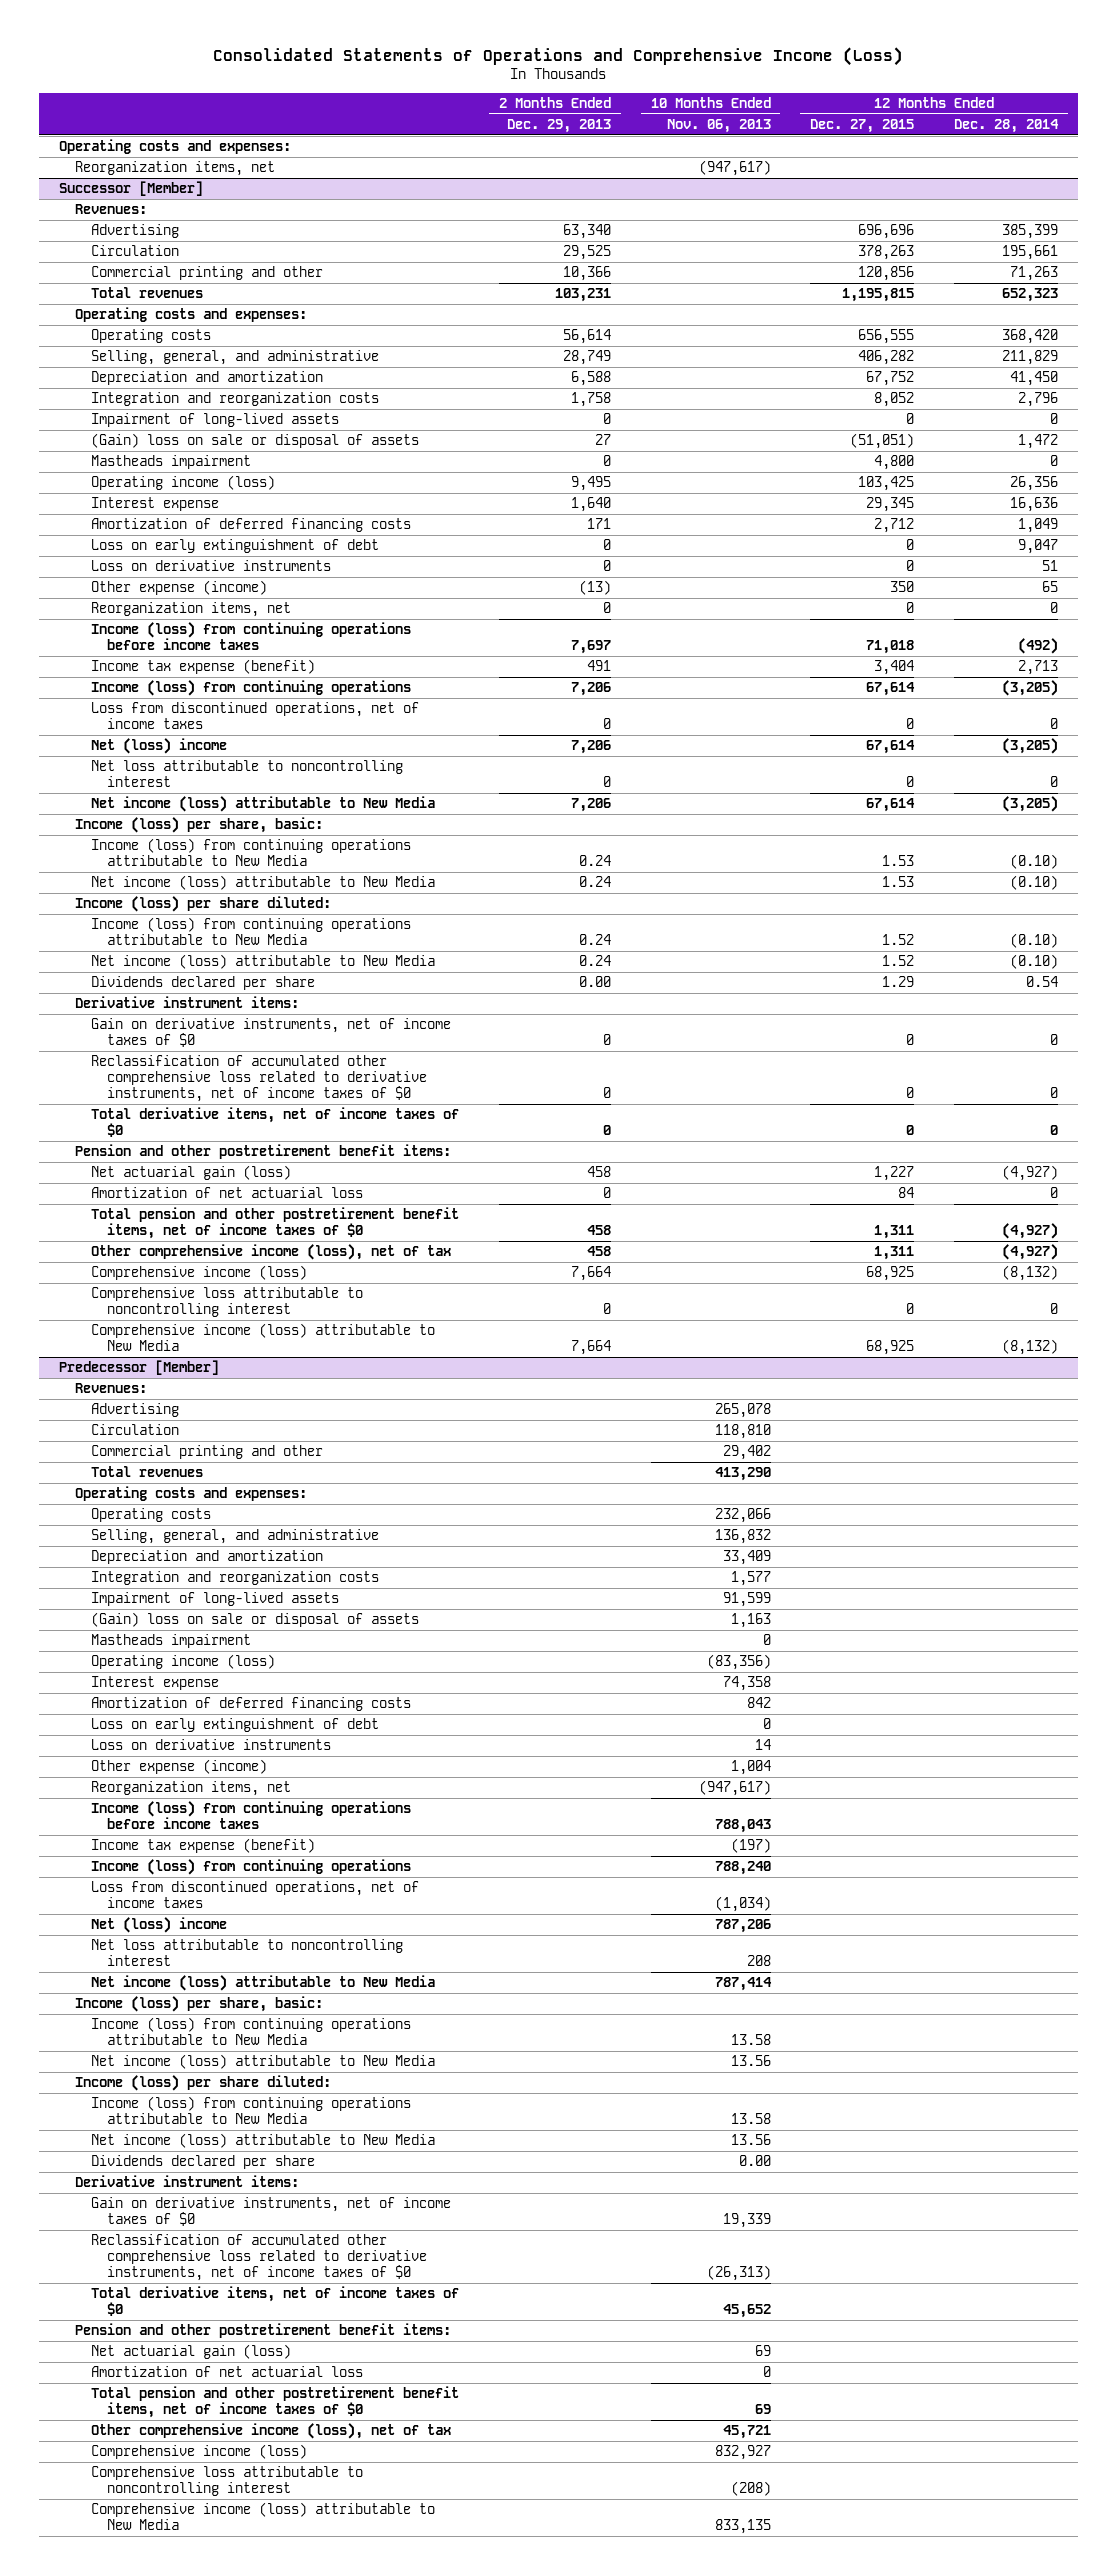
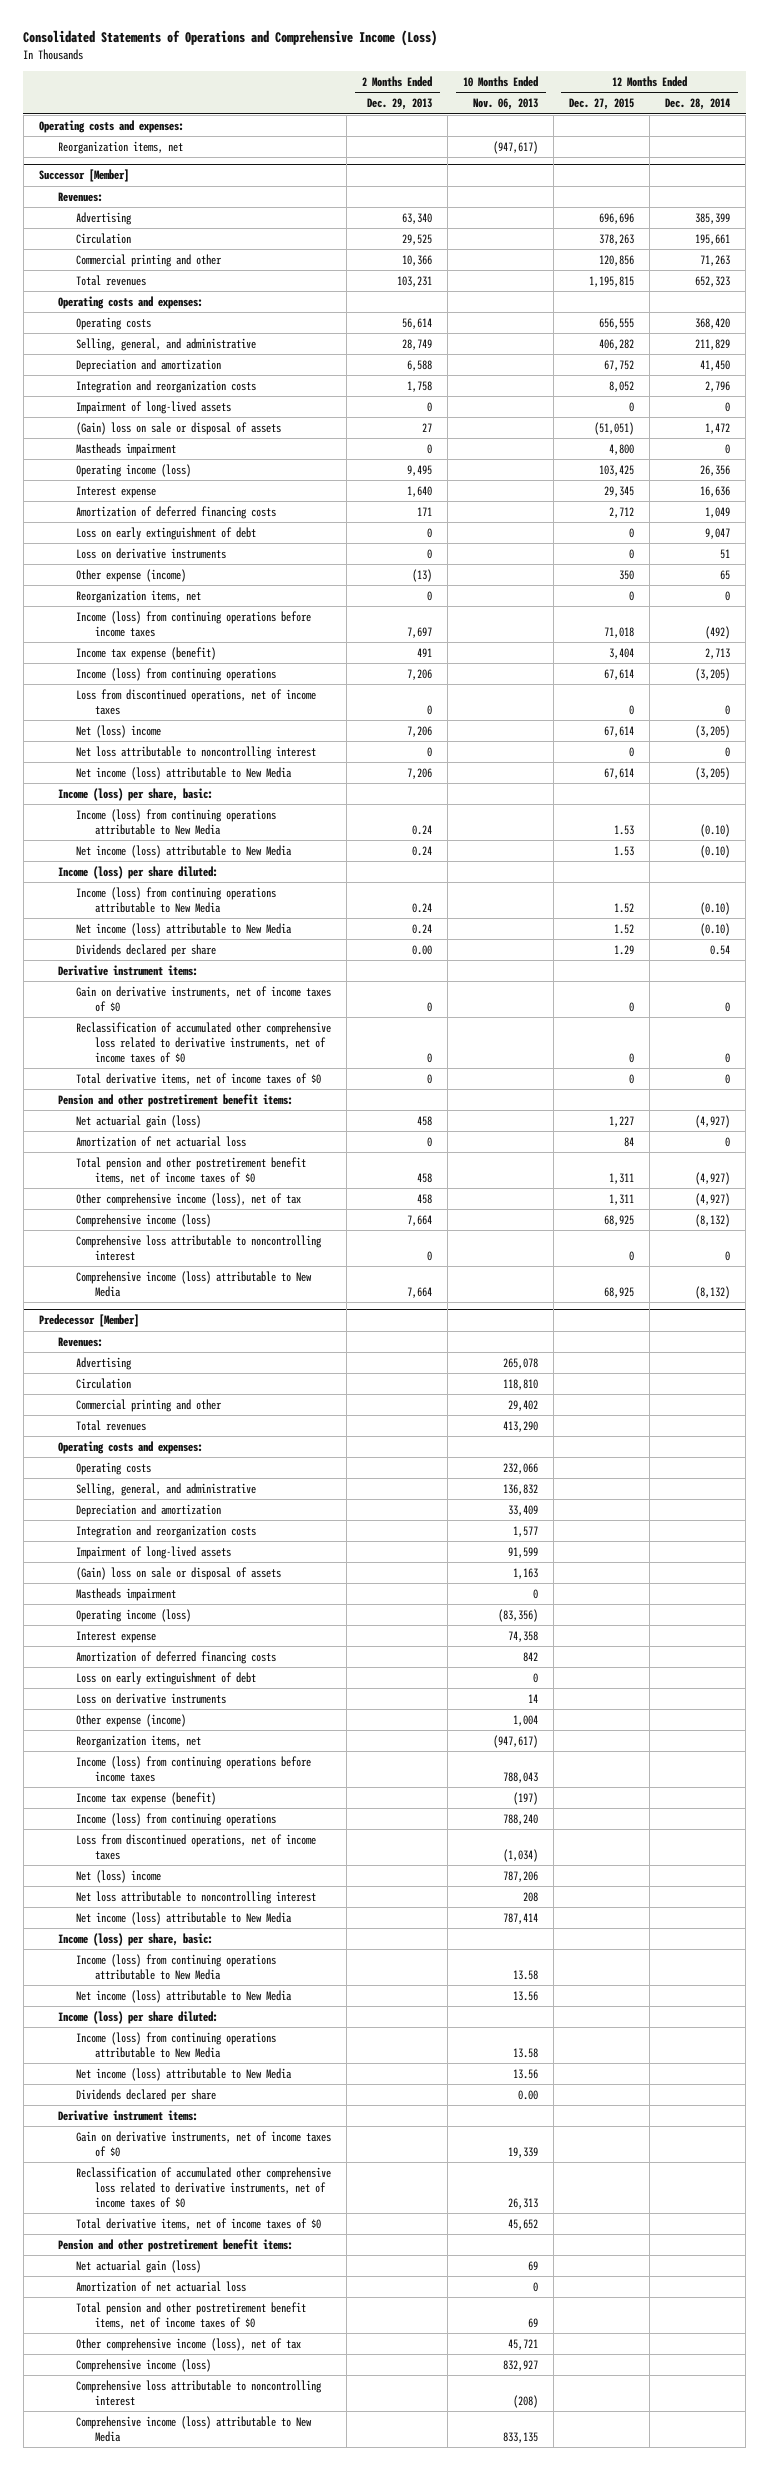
@ Predecessor [Member]
- Reclassification of accumulated other comprehensive loss related to derivative instruments, net of income taxes of $0 | | (26,313) | |
+ Reclassification of accumulated other comprehensive loss related to derivative instruments, net of income taxes of $0 | | 26,313 | |

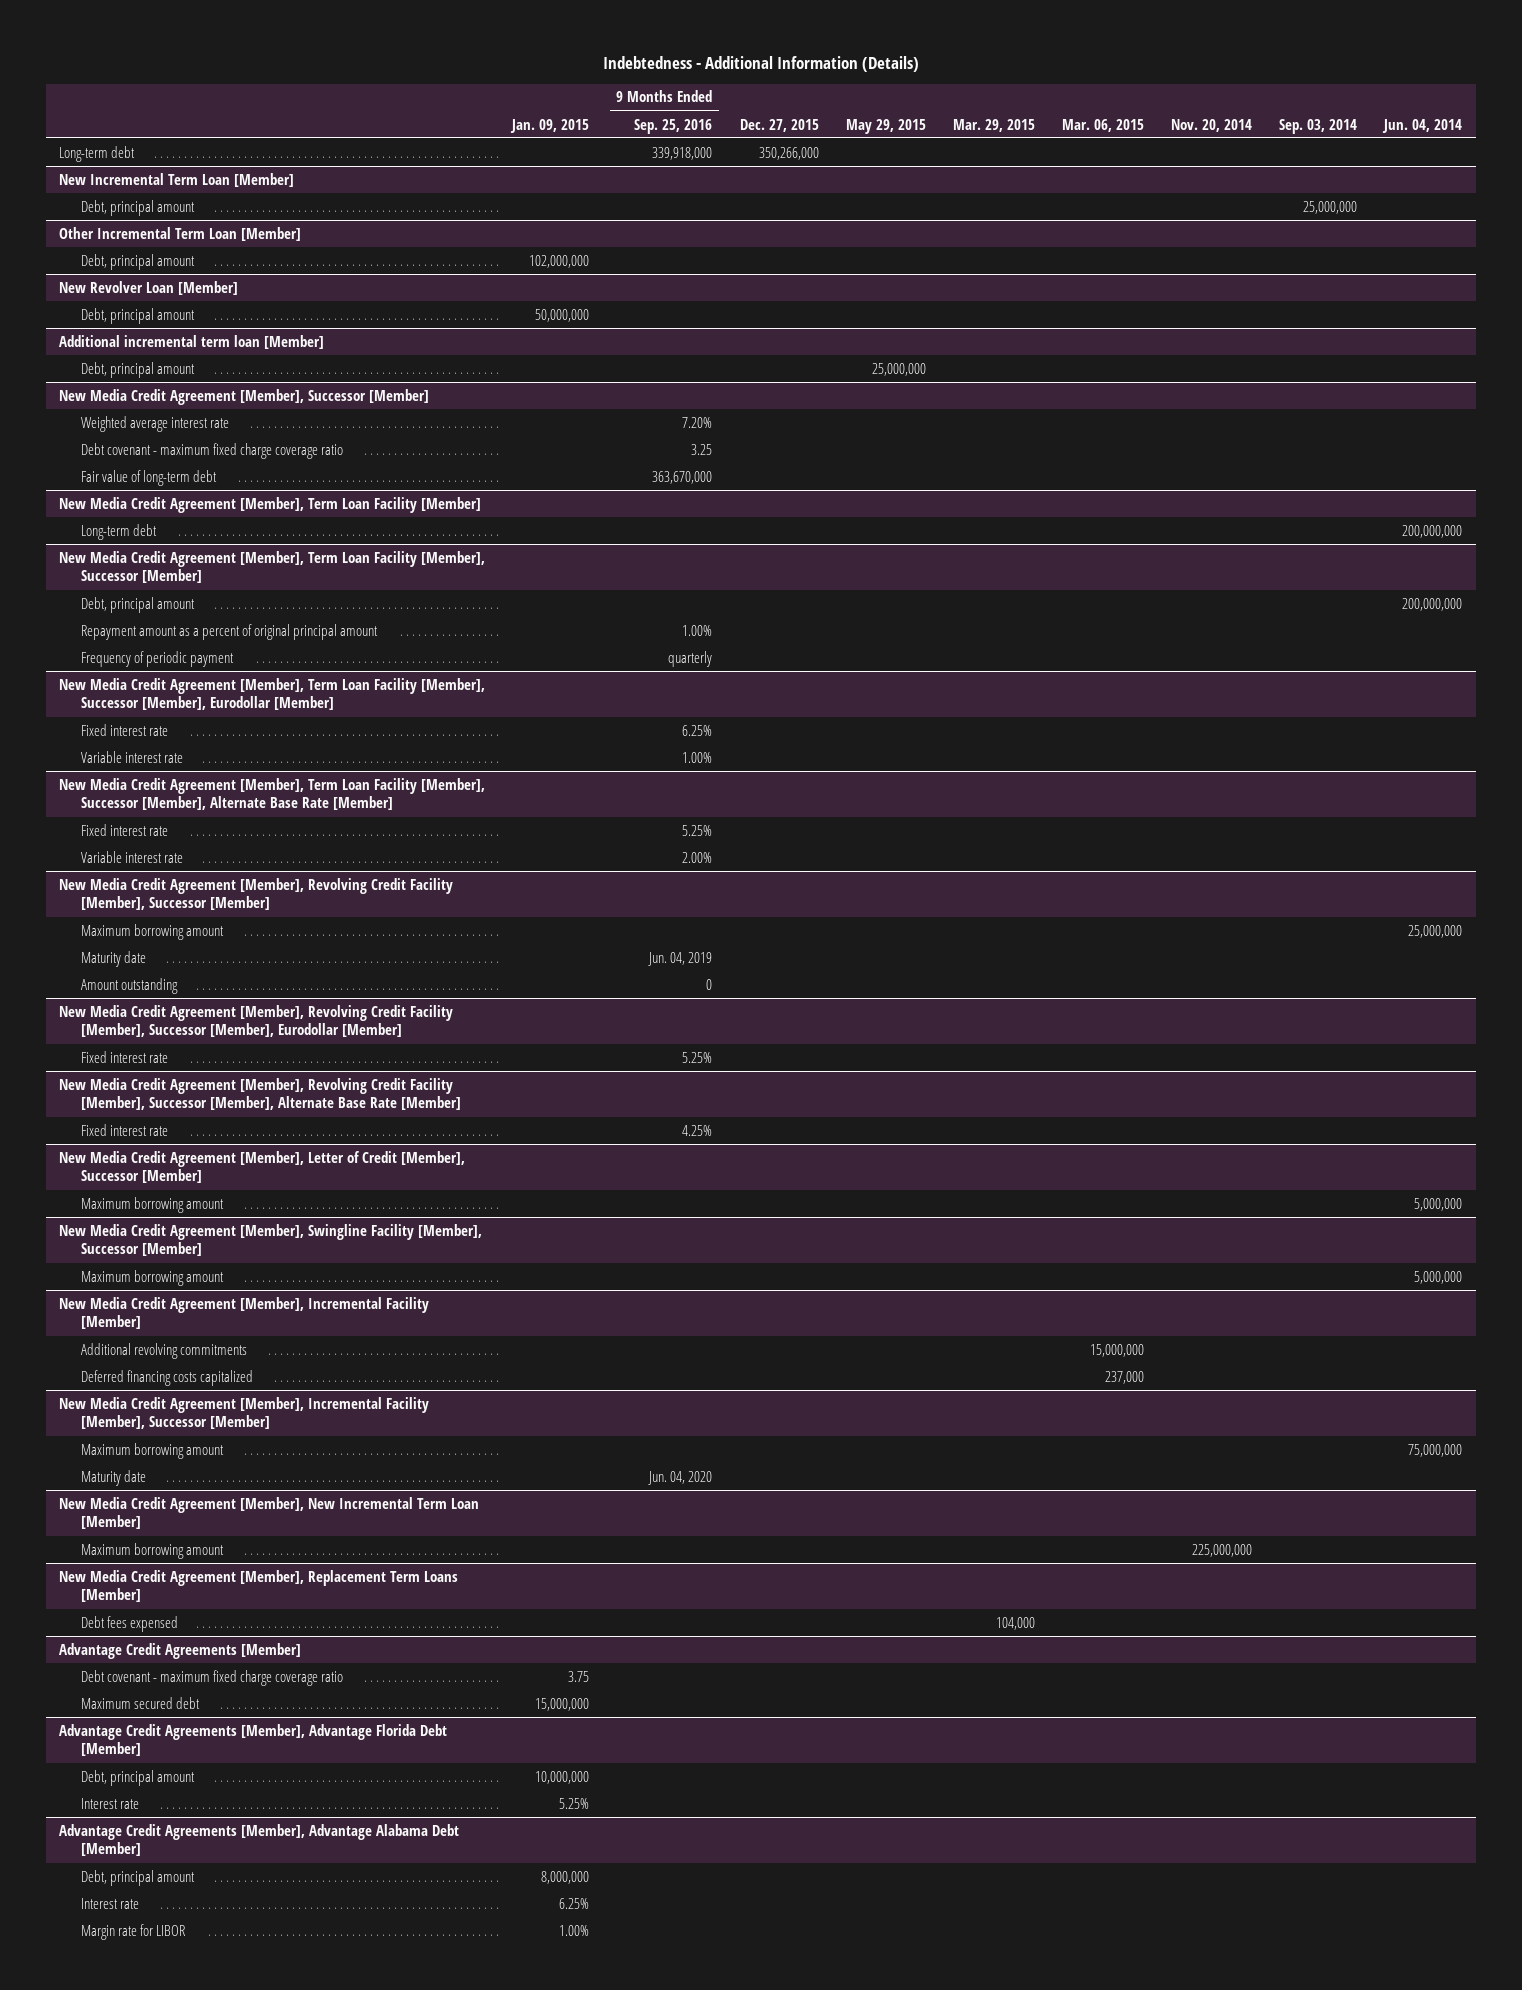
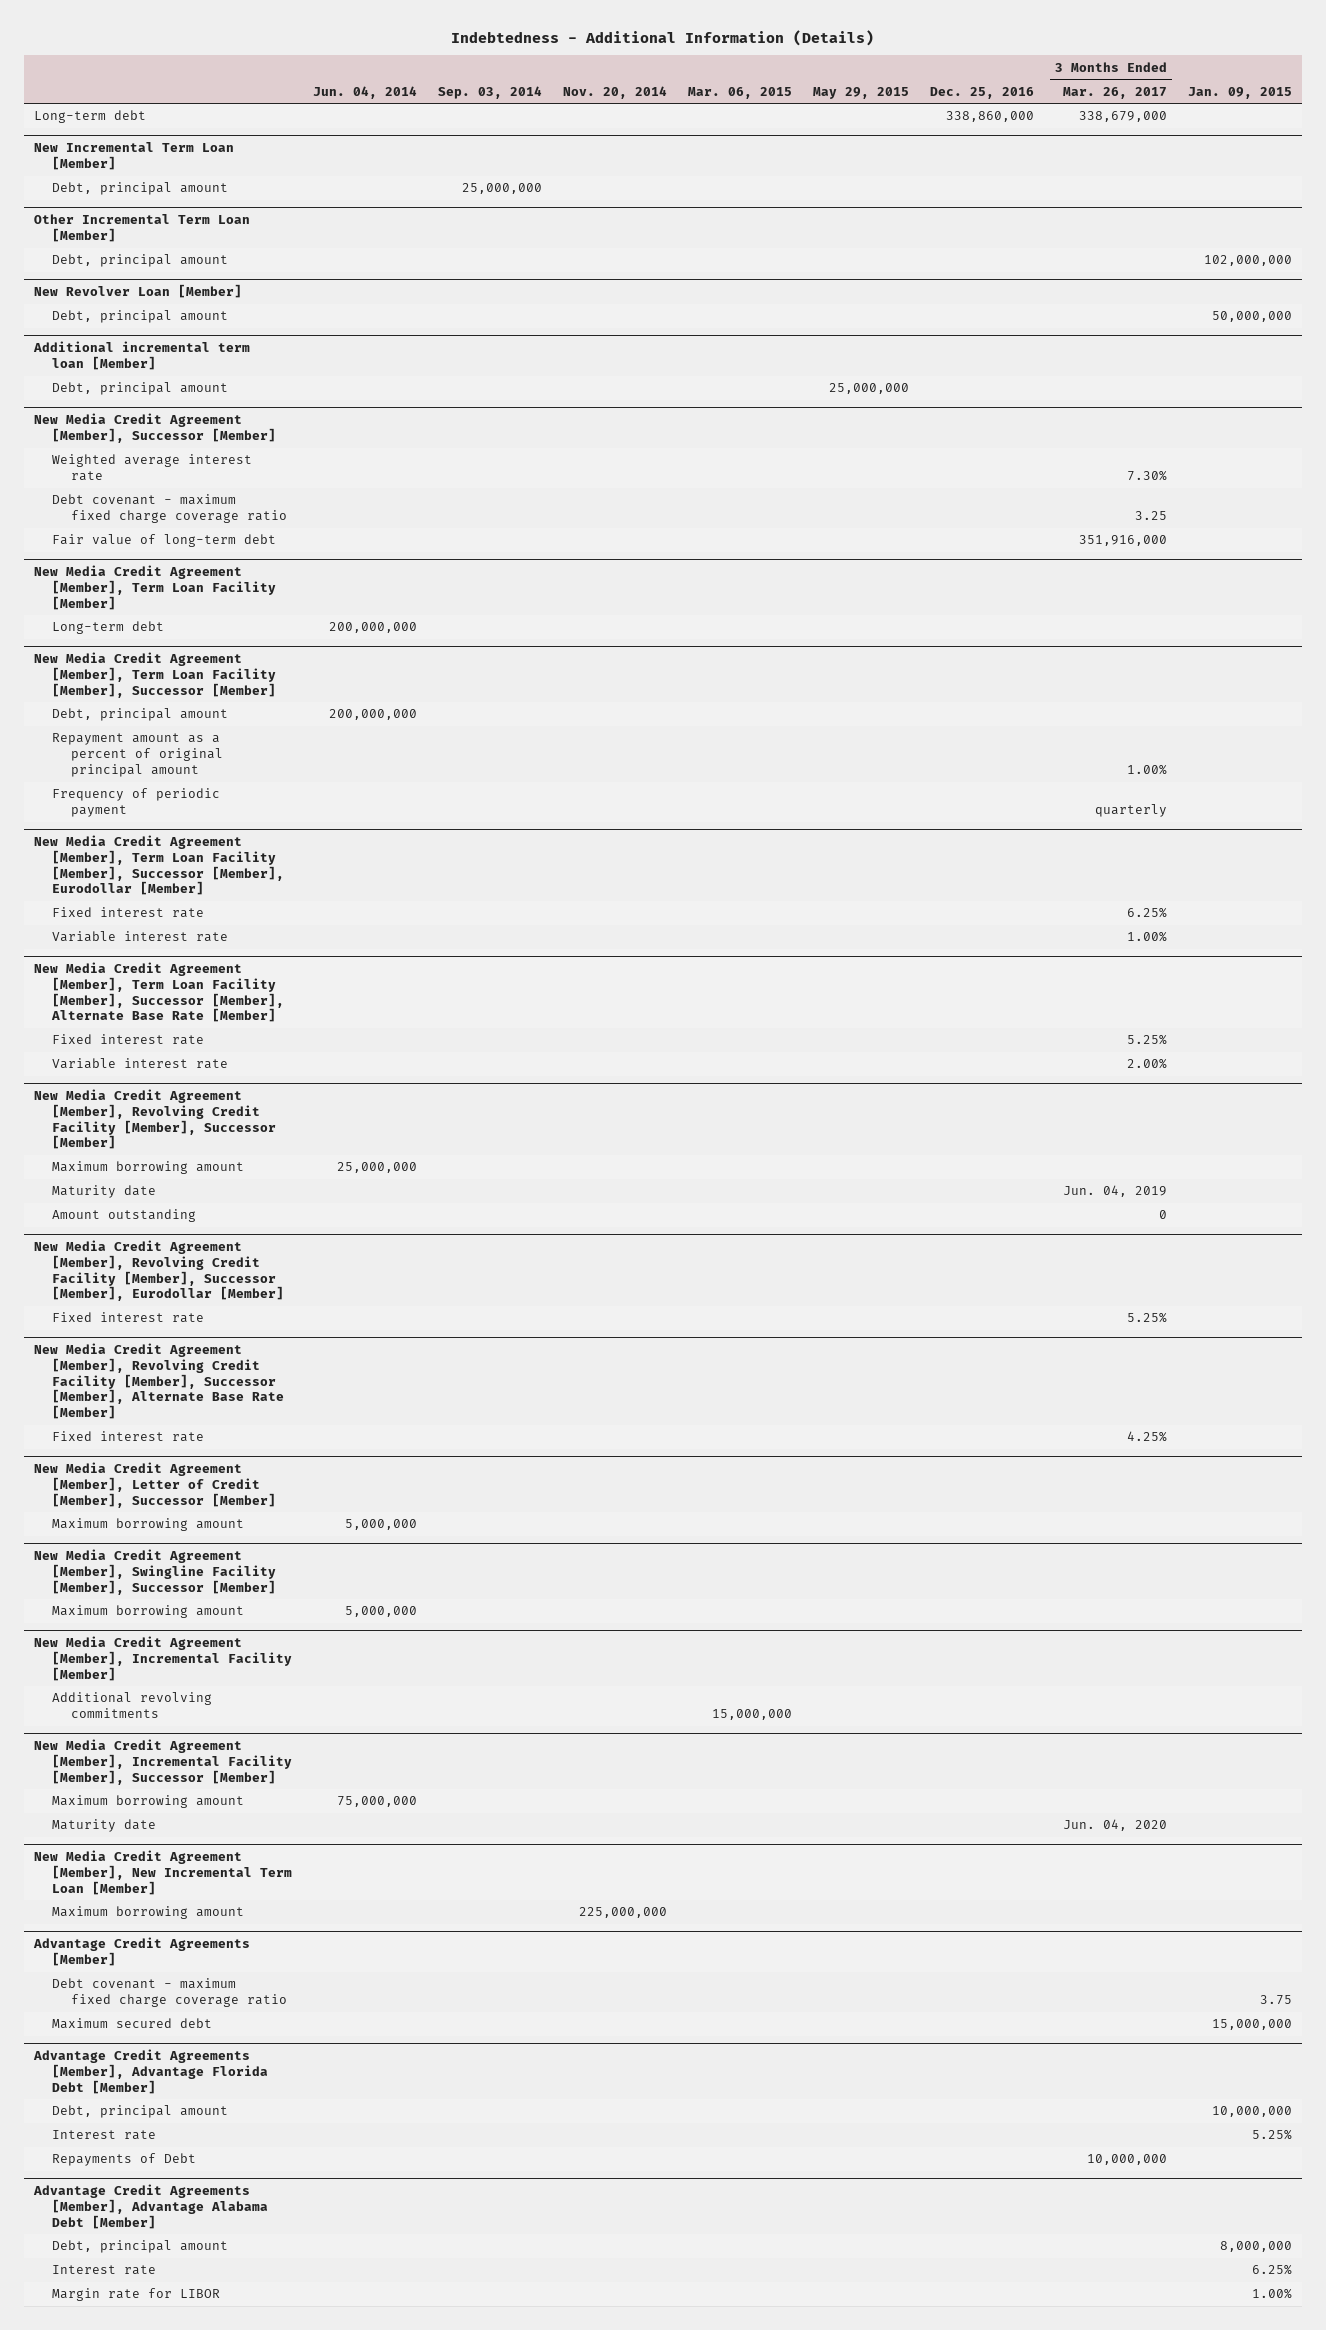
- | Jan. 09, 2015 | 9 Months Ended Sep. 25, 2016 | Dec. 27, 2015 | May 29, 2015 | Mar. 29, 2015 | Mar. 06, 2015 | Nov. 20, 2014 | Sep. 03, 2014 | Jun. 04, 2014
+ | Jun. 04, 2014 | Sep. 03, 2014 | Nov. 20, 2014 | Mar. 06, 2015 | May 29, 2015 | Dec. 25, 2016 | 3 Months Ended Mar. 26, 2017 | Jan. 09, 2015
@ New Media Credit Agreement [Member], Incremental Facility [Member]
- Deferred financing costs capitalized | | | | | | 237,000 | | |
- New Media Credit Agreement [Member], Replacement Term Loans [Member]
- Debt fees expensed | | | | | 104,000 | | | |
@ Advantage Credit Agreements [Member], Advantage Florida Debt [Member]
+ Repayments of Debt | | | | | | | 10,000,000 |

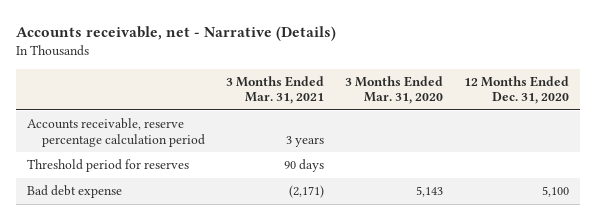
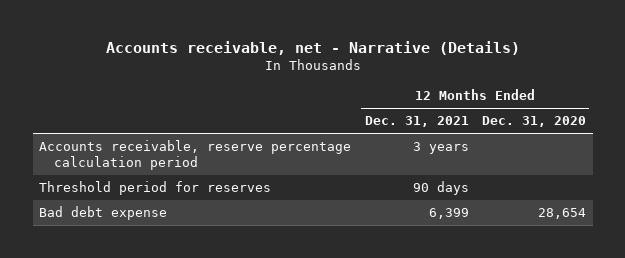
- | 3 Months Ended Mar. 31, 2021 | 3 Months Ended Mar. 31, 2020 | 12 Months Ended Dec. 31, 2020
+ | 12 Months Ended Dec. 31, 2021 | 12 Months Ended Dec. 31, 2020
- Bad debt expense | (2,171) | 5,143 | 5,100
+ Bad debt expense | 6,399 | 28,654

